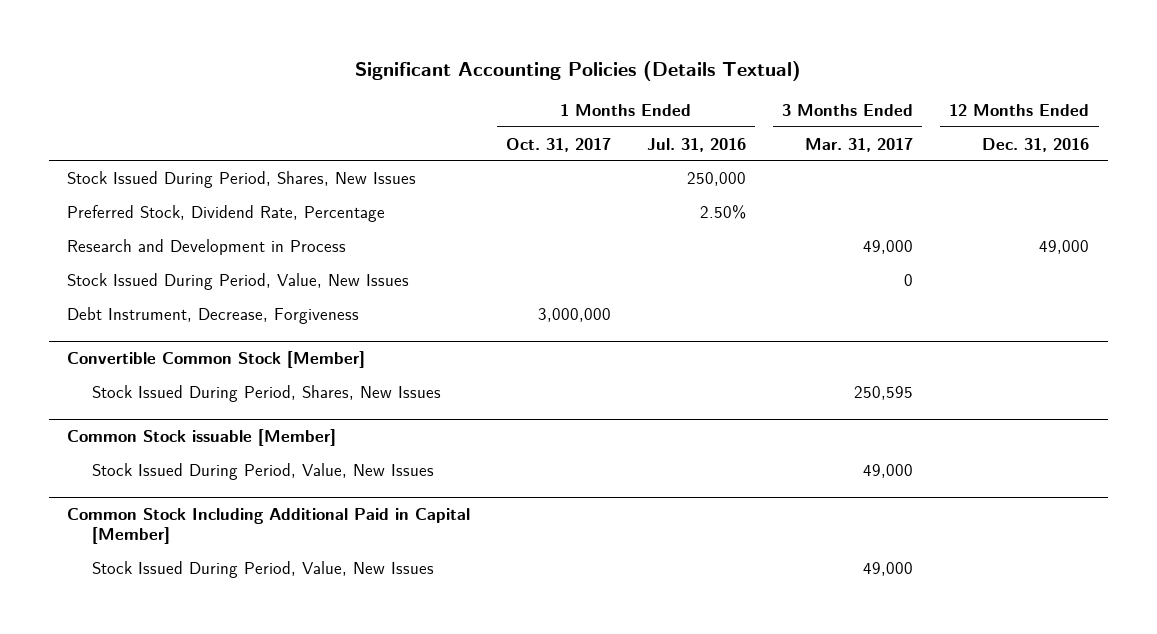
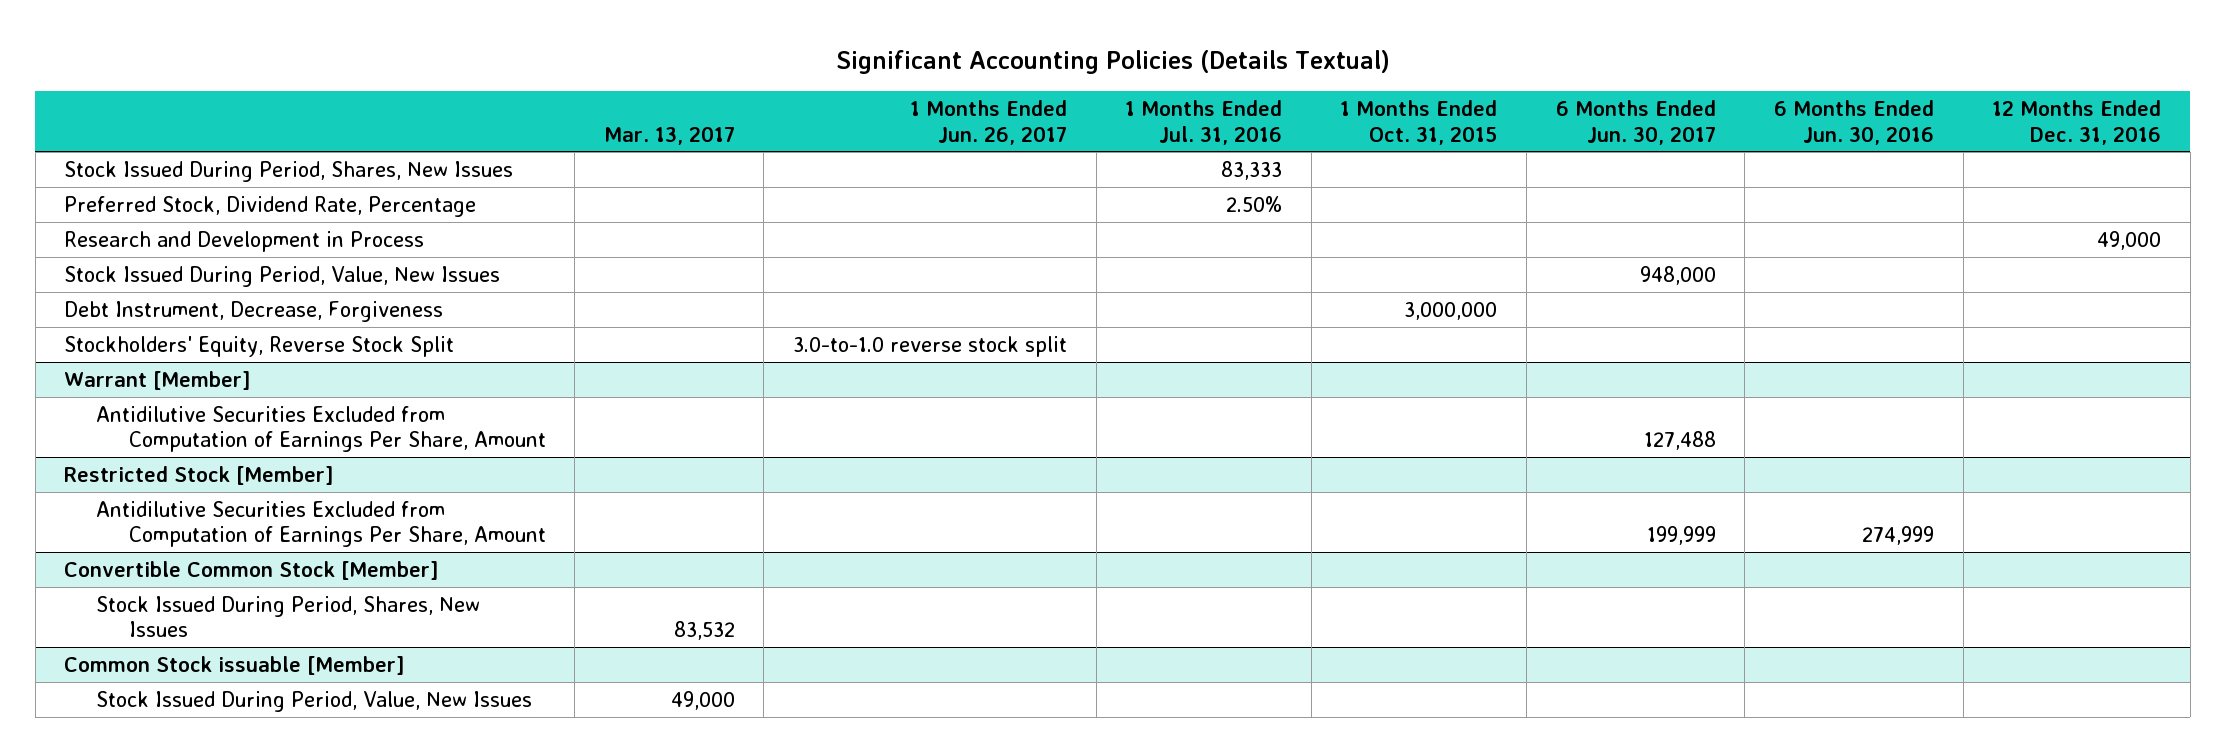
- | 1 Months Ended Oct. 31, 2017 | 1 Months Ended Jul. 31, 2016 | 3 Months Ended Mar. 31, 2017 | 12 Months Ended Dec. 31, 2016
+ | Mar. 13, 2017 | 1 Months Ended Jun. 26, 2017 | 1 Months Ended Jul. 31, 2016 | 1 Months Ended Oct. 31, 2015 | 6 Months Ended Jun. 30, 2017 | 6 Months Ended Jun. 30, 2016 | 12 Months Ended Dec. 31, 2016
- Stock Issued During Period, Shares, New Issues | | 250,000 | |
+ Stock Issued During Period, Shares, New Issues | | | 83,333 | | | |
+ Stockholders' Equity, Reverse Stock Split | | 3.0-to-1.0 reverse stock split | | | | |
+ Warrant [Member]
+ Antidilutive Securities Excluded from Computation of Earnings Per Share, Amount | | | | | 127,488 | |
+ Restricted Stock [Member]
+ Antidilutive Securities Excluded from Computation of Earnings Per Share, Amount | | | | | 199,999 | 274,999 |
- Common Stock Including Additional Paid in Capital [Member]
- Stock Issued During Period, Value, New Issues | | | 49,000 |

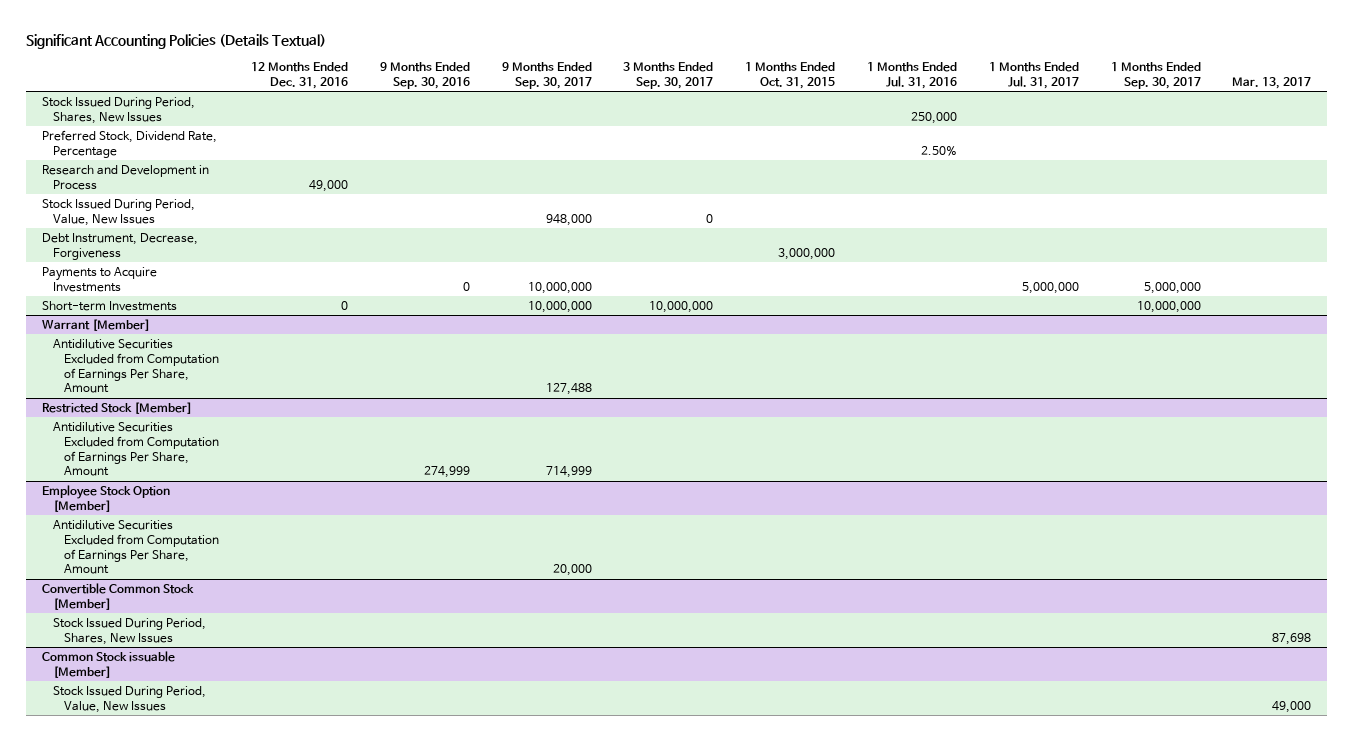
- | Mar. 13, 2017 | 1 Months Ended Jun. 26, 2017 | 1 Months Ended Jul. 31, 2016 | 1 Months Ended Oct. 31, 2015 | 6 Months Ended Jun. 30, 2017 | 6 Months Ended Jun. 30, 2016 | 12 Months Ended Dec. 31, 2016
+ | 12 Months Ended Dec. 31, 2016 | 9 Months Ended Sep. 30, 2016 | 9 Months Ended Sep. 30, 2017 | 3 Months Ended Sep. 30, 2017 | 1 Months Ended Oct. 31, 2015 | 1 Months Ended Jul. 31, 2016 | 1 Months Ended Jul. 31, 2017 | 1 Months Ended Sep. 30, 2017 | Mar. 13, 2017
- Stock Issued During Period, Shares, New Issues | | | 83,333 | | | |
+ Stock Issued During Period, Shares, New Issues | | | | | | 250,000 | | |
- Stockholders' Equity, Reverse Stock Split | | 3.0-to-1.0 reverse stock split | | | | |
+ Payments to Acquire Investments | | 0 | 10,000,000 | | | | 5,000,000 | 5,000,000 |
+ Short-term Investments | 0 | | 10,000,000 | 10,000,000 | | | | 10,000,000 |
+ Employee Stock Option [Member]
+ Antidilutive Securities Excluded from Computation of Earnings Per Share, Amount | | | 20,000 | | | | | |
@ Convertible Common Stock [Member]
- Stock Issued During Period, Shares, New Issues | 83,532 | | | | | |
+ Stock Issued During Period, Shares, New Issues | | | | | | | | | 87,698

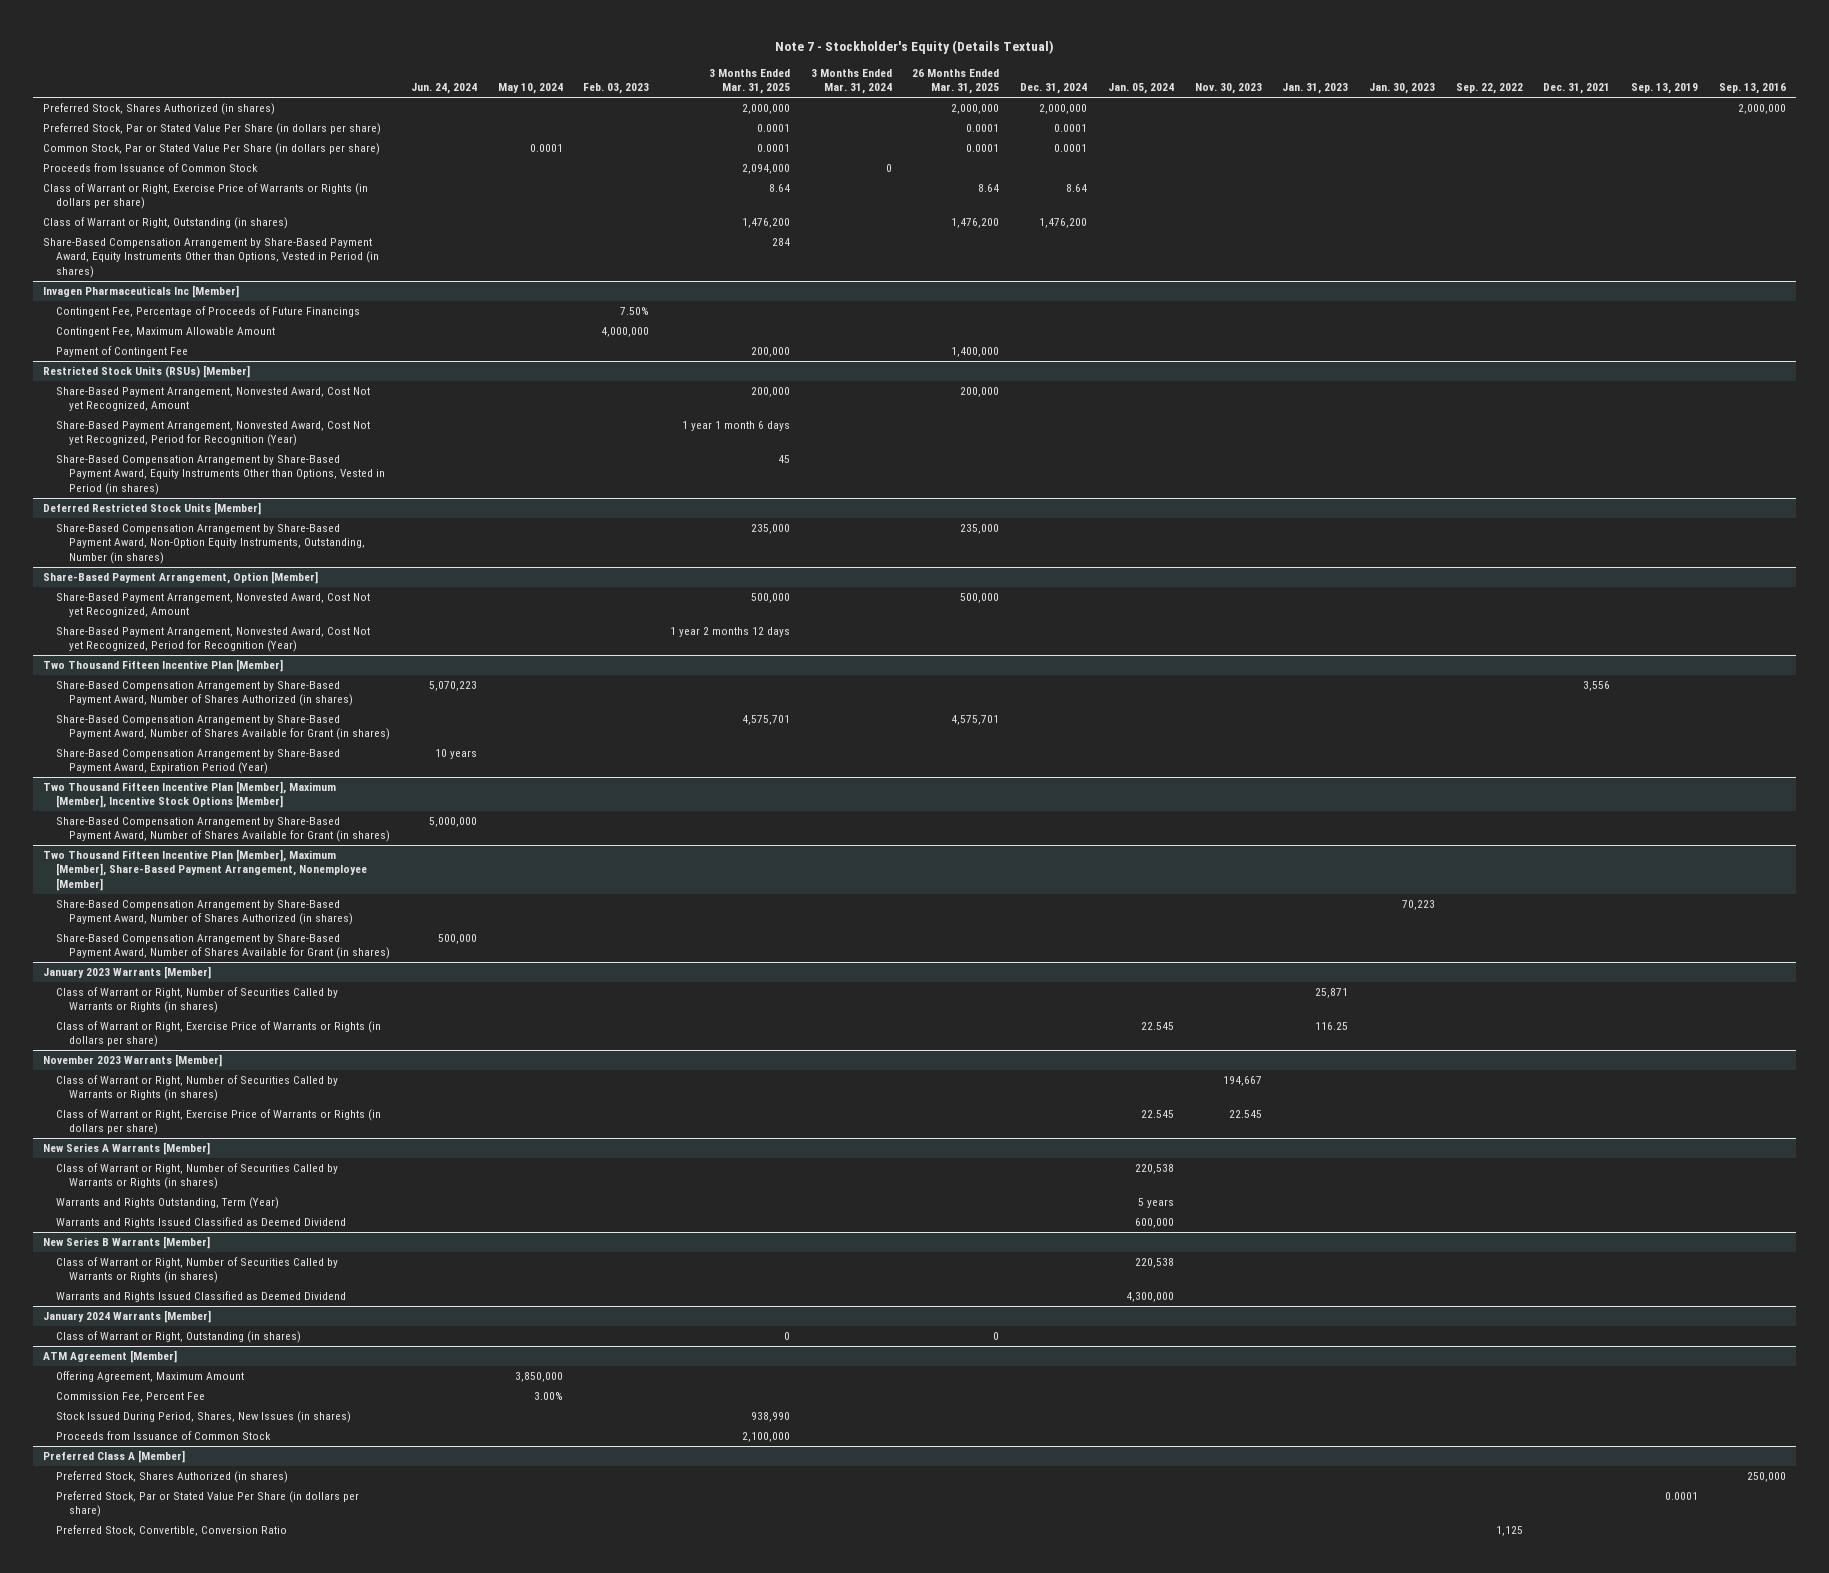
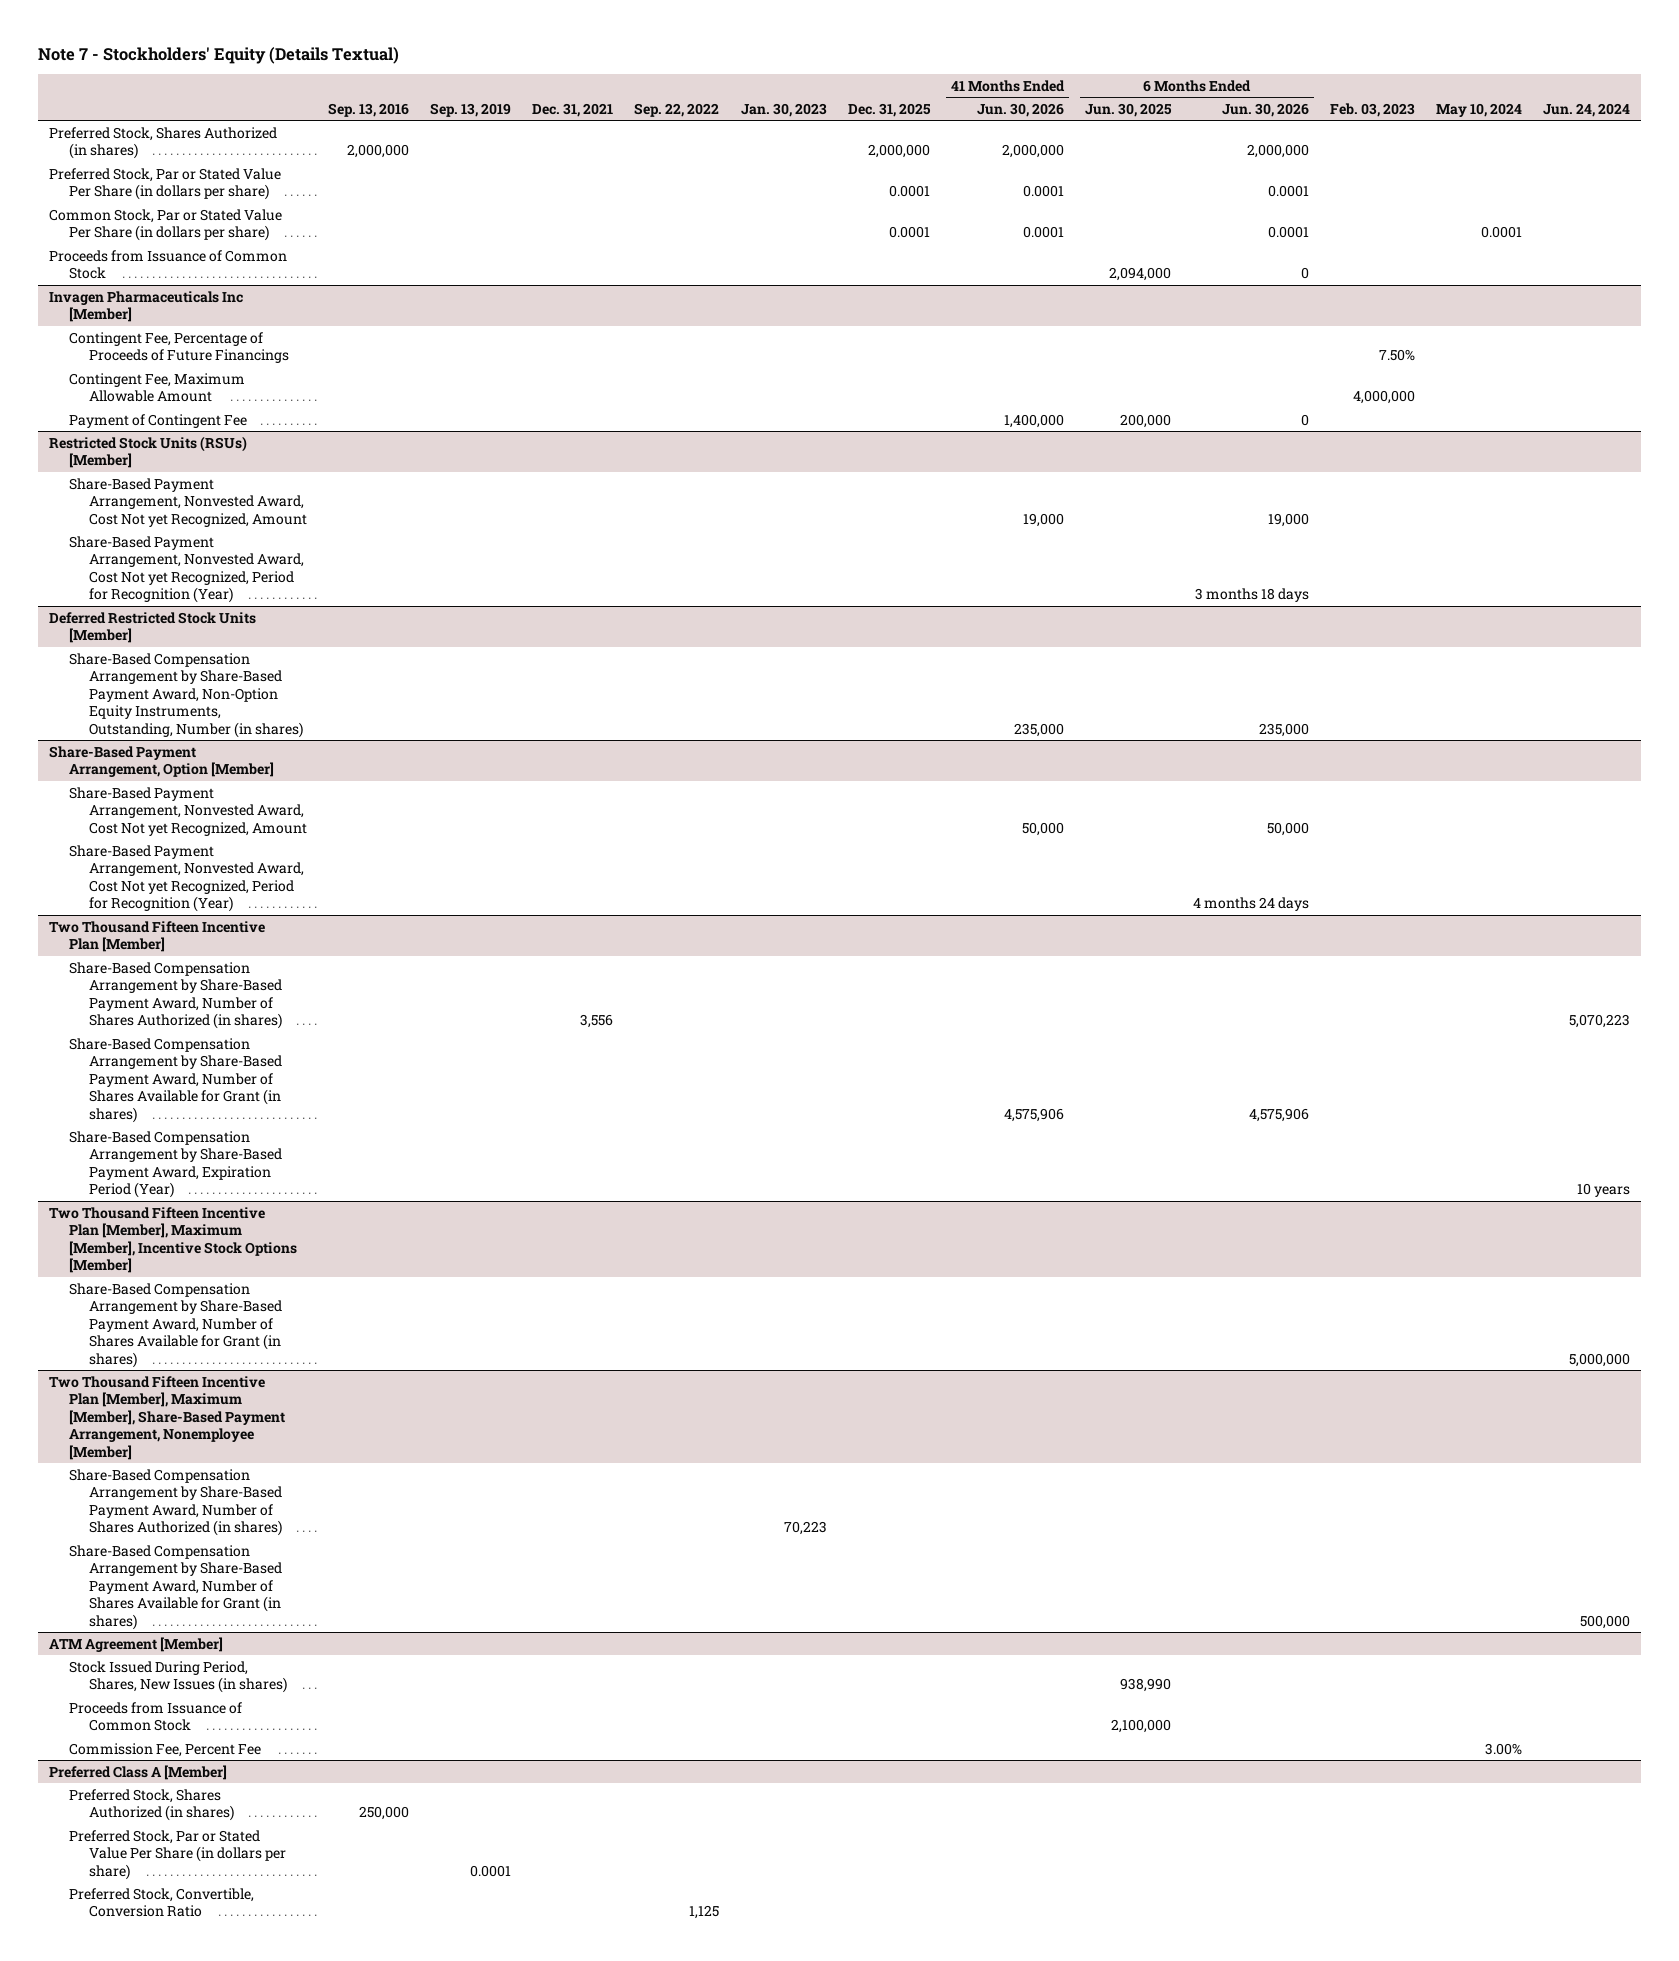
- Note 7 - Stockholder's Equity (Details Textual)
+ Note 7 - Stockholders' Equity (Details Textual)
- | Jun. 24, 2024 | May 10, 2024 | Feb. 03, 2023 | 3 Months Ended Mar. 31, 2025 | 3 Months Ended Mar. 31, 2024 | 26 Months Ended Mar. 31, 2025 | Dec. 31, 2024 | Jan. 05, 2024 | Nov. 30, 2023 | Jan. 31, 2023 | Jan. 30, 2023 | Sep. 22, 2022 | Dec. 31, 2021 | Sep. 13, 2019 | Sep. 13, 2016
+ | Sep. 13, 2016 | Sep. 13, 2019 | Dec. 31, 2021 | Sep. 22, 2022 | Jan. 30, 2023 | Dec. 31, 2025 | 41 Months Ended Jun. 30, 2026 | 6 Months Ended Jun. 30, 2025 | 6 Months Ended Jun. 30, 2026 | Feb. 03, 2023 | May 10, 2024 | Jun. 24, 2024
- Class of Warrant or Right, Exercise Price of Warrants or Rights (in dollars per share) | | | | 8.64 | | 8.64 | 8.64 | | | | | | | |
- Class of Warrant or Right, Outstanding (in shares) | | | | 1,476,200 | | 1,476,200 | 1,476,200 | | | | | | | |
- Share-Based Compensation Arrangement by Share-Based Payment Award, Equity Instruments Other than Options, Vested in Period (in shares) | | | | 284 | | | | | | | | | | |
@ Restricted Stock Units (RSUs) [Member]
- Share-Based Compensation Arrangement by Share-Based Payment Award, Equity Instruments Other than Options, Vested in Period (in shares) | | | | 45 | | | | | | | | | | |
- January 2023 Warrants [Member]
- Class of Warrant or Right, Number of Securities Called by Warrants or Rights (in shares) | | | | | | | | | | 25,871 | | | | |
- Class of Warrant or Right, Exercise Price of Warrants or Rights (in dollars per share) | | | | | | | | 22.545 | | 116.25 | | | | |
- November 2023 Warrants [Member]
- Class of Warrant or Right, Number of Securities Called by Warrants or Rights (in shares) | | | | | | | | | 194,667 | | | | | |
- Class of Warrant or Right, Exercise Price of Warrants or Rights (in dollars per share) | | | | | | | | 22.545 | 22.545 | | | | | |
- New Series A Warrants [Member]
- Class of Warrant or Right, Number of Securities Called by Warrants or Rights (in shares) | | | | | | | | 220,538 | | | | | | |
- Warrants and Rights Outstanding, Term (Year) | | | | | | | | 5 years | | | | | | |
- Warrants and Rights Issued Classified as Deemed Dividend | | | | | | | | 600,000 | | | | | | |
- New Series B Warrants [Member]
- Class of Warrant or Right, Number of Securities Called by Warrants or Rights (in shares) | | | | | | | | 220,538 | | | | | | |
- Warrants and Rights Issued Classified as Deemed Dividend | | | | | | | | 4,300,000 | | | | | | |
- January 2024 Warrants [Member]
- Class of Warrant or Right, Outstanding (in shares) | | | | 0 | | 0 | | | | | | | | |
@ ATM Agreement [Member]
- Offering Agreement, Maximum Amount | | 3,850,000 | | | | | | | | | | | | |
moved down: Commission Fee, Percent Fee | | | | | | | | | | | 3.00% |

